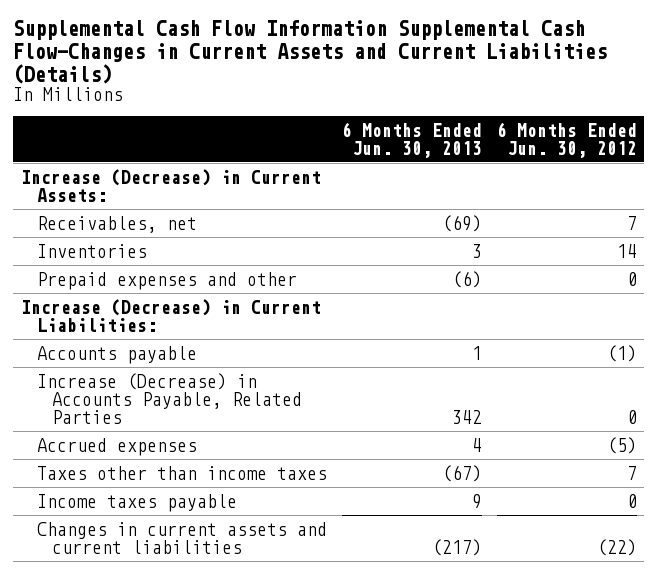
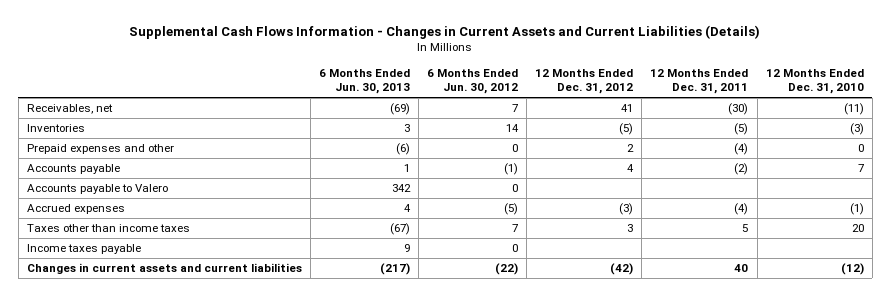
- Supplemental Cash Flow Information Supplemental Cash Flow-Changes in Current Assets and Current Liabilities (Details)
+ Supplemental Cash Flows Information - Changes in Current Assets and Current Liabilities (Details)
- | 6 Months Ended Jun. 30, 2013 | 6 Months Ended Jun. 30, 2012
+ | 6 Months Ended Jun. 30, 2013 | 6 Months Ended Jun. 30, 2012 | 12 Months Ended Dec. 31, 2012 | 12 Months Ended Dec. 31, 2011 | 12 Months Ended Dec. 31, 2010
- Increase (Decrease) in Current Assets:
- Increase (Decrease) in Current Liabilities:
- Increase (Decrease) in Accounts Payable, Related Parties | 342 | 0
+ Accounts payable to Valero | 342 | 0 | | |

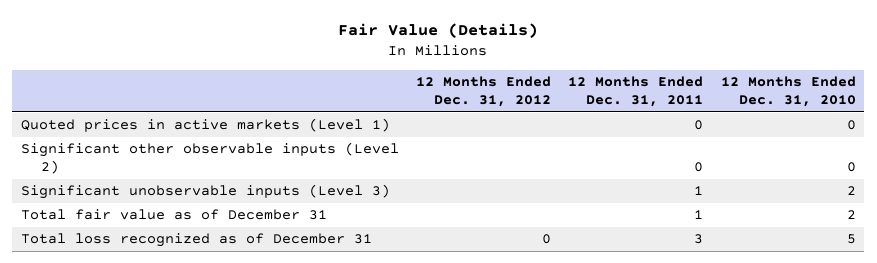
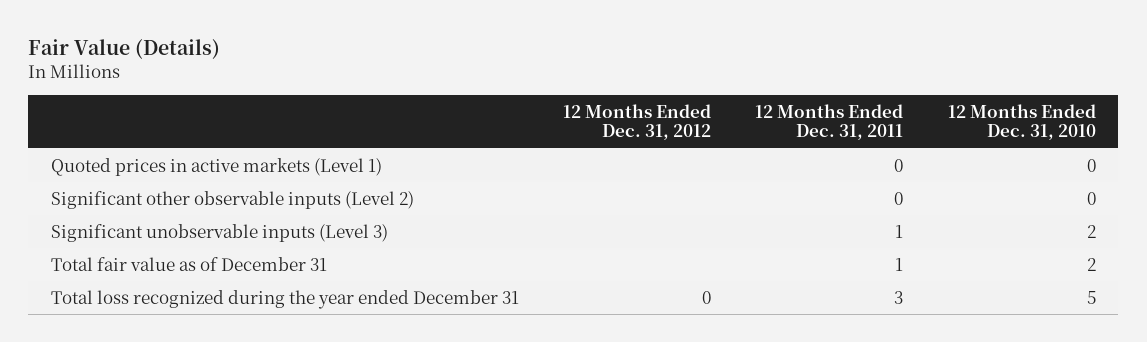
- Total loss recognized as of December 31 | 0 | 3 | 5
+ Total loss recognized during the year ended December 31 | 0 | 3 | 5

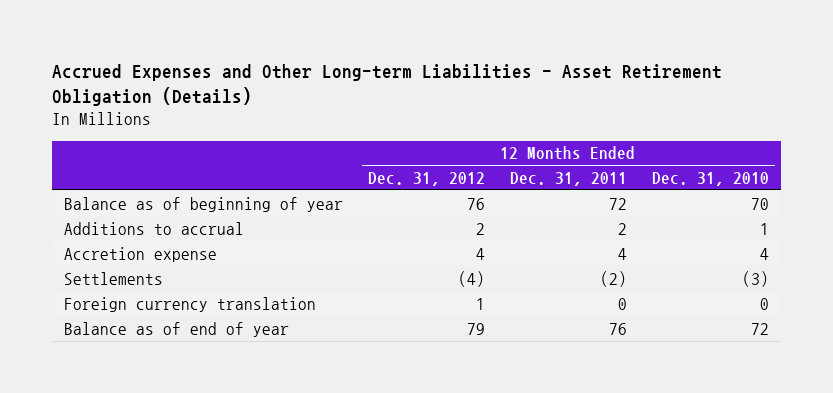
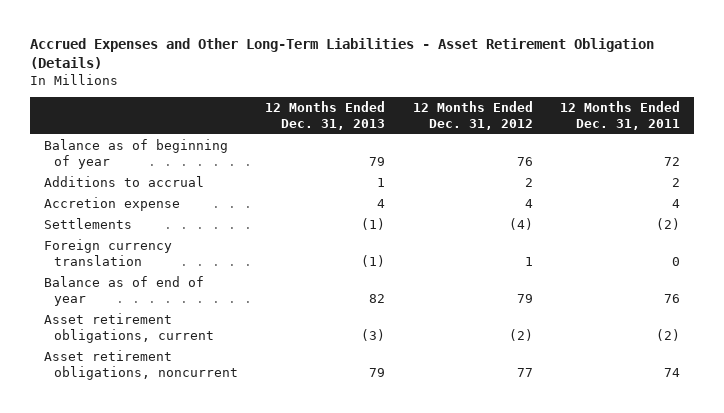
- Accrued Expenses and Other Long-term Liabilities - Asset Retirement Obligation (Details)
+ Accrued Expenses and Other Long-Term Liabilities - Asset Retirement Obligation (Details)
- | 12 Months Ended Dec. 31, 2012 | 12 Months Ended Dec. 31, 2011 | 12 Months Ended Dec. 31, 2010
+ | 12 Months Ended Dec. 31, 2013 | 12 Months Ended Dec. 31, 2012 | 12 Months Ended Dec. 31, 2011
+ Asset retirement obligations, current | (3) | (2) | (2)
+ Asset retirement obligations, noncurrent | 79 | 77 | 74

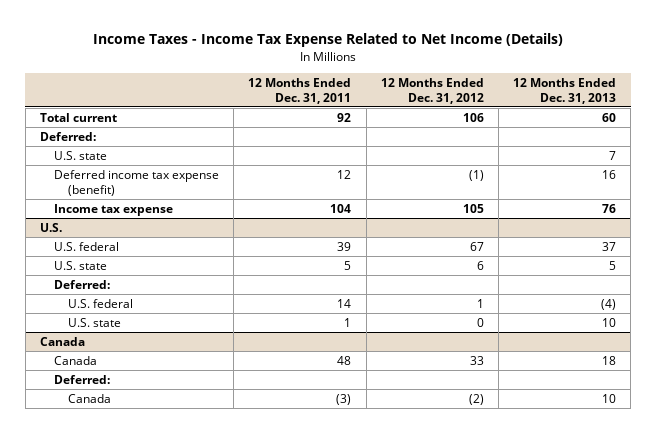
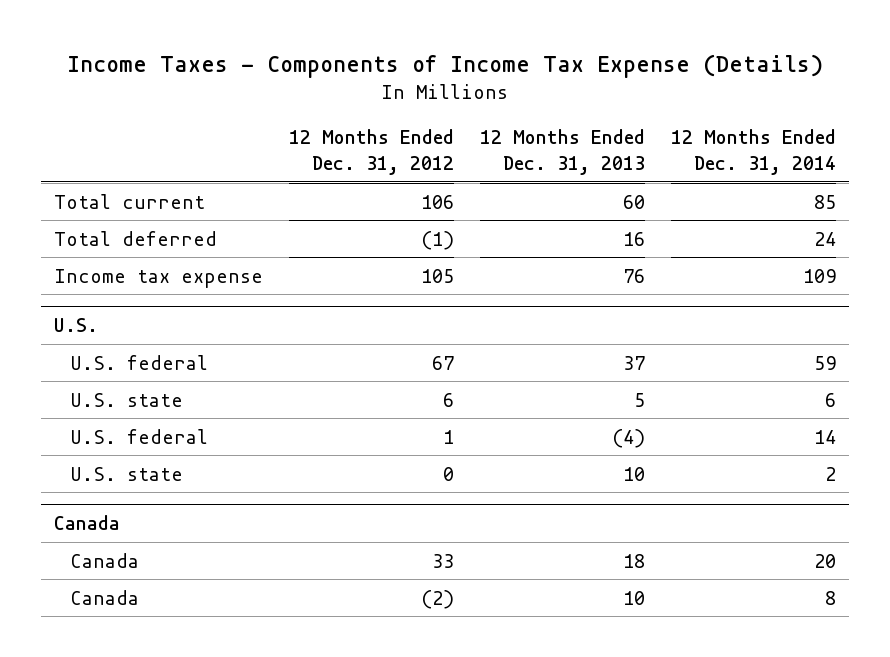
- Income Taxes - Income Tax Expense Related to Net Income (Details)
+ Income Taxes - Components of Income Tax Expense (Details)
- | 12 Months Ended Dec. 31, 2011 | 12 Months Ended Dec. 31, 2012 | 12 Months Ended Dec. 31, 2013
+ | 12 Months Ended Dec. 31, 2012 | 12 Months Ended Dec. 31, 2013 | 12 Months Ended Dec. 31, 2014
- Deferred:
- U.S. state | | | 7
- Deferred income tax expense (benefit) | 12 | (1) | 16
+ Total deferred | (1) | 16 | 24
@ U.S.
- Deferred:
@ Canada
- Deferred:

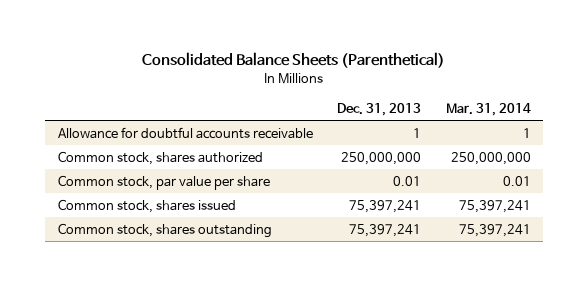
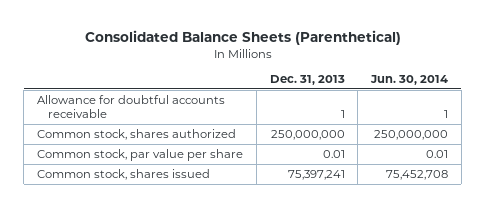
- | Dec. 31, 2013 | Mar. 31, 2014
+ | Dec. 31, 2013 | Jun. 30, 2014
- Common stock, shares outstanding | 75,397,241 | 75,397,241

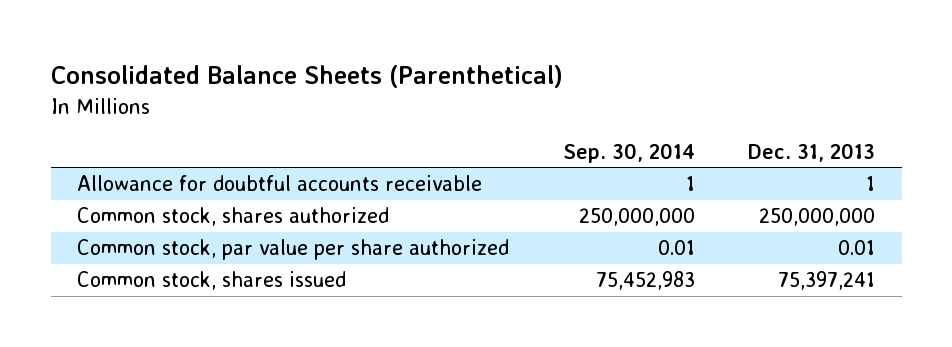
- | Dec. 31, 2013 | Jun. 30, 2014
+ | Sep. 30, 2014 | Dec. 31, 2013
- Common stock, par value per share | 0.01 | 0.01
+ Common stock, par value per share authorized | 0.01 | 0.01

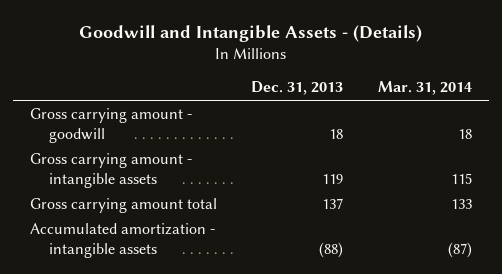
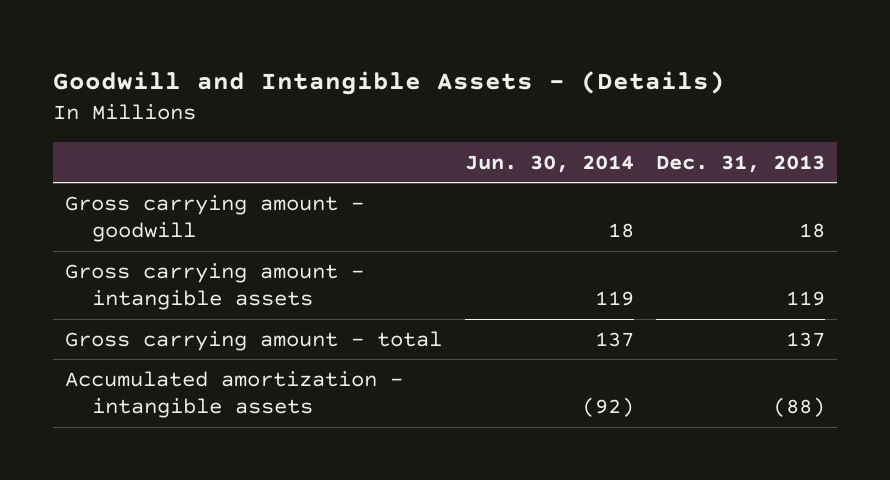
- | Dec. 31, 2013 | Mar. 31, 2014
+ | Jun. 30, 2014 | Dec. 31, 2013
- Gross carrying amount total | 137 | 133
+ Gross carrying amount - total | 137 | 137

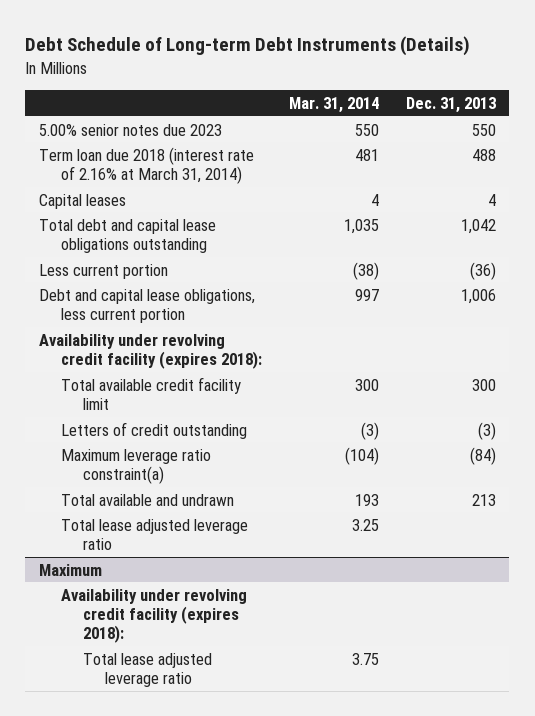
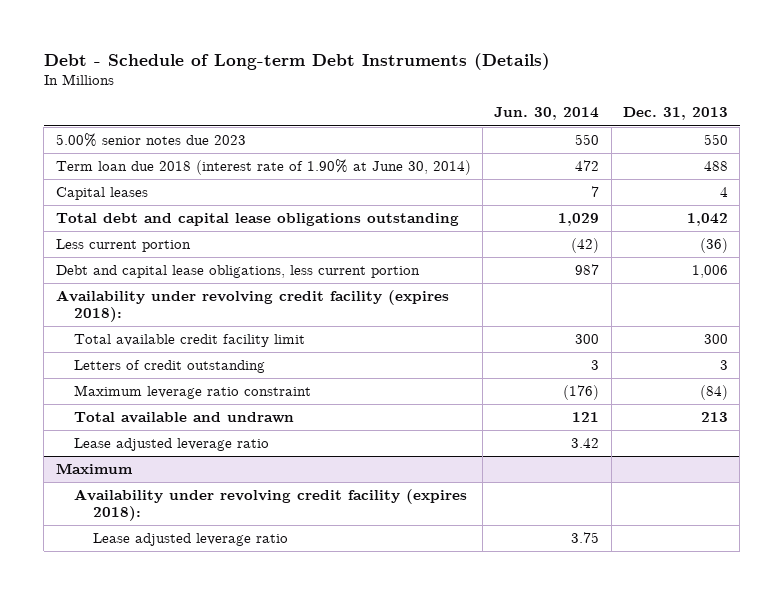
- Debt Schedule of Long-term Debt Instruments (Details)
+ Debt - Schedule of Long-term Debt Instruments (Details)
- | Mar. 31, 2014 | Dec. 31, 2013
+ | Jun. 30, 2014 | Dec. 31, 2013
- Term loan due 2018 (interest rate of 2.16% at March 31, 2014) | 481 | 488
+ Term loan due 2018 (interest rate of 1.90% at June 30, 2014) | 472 | 488
- Letters of credit outstanding | (3) | (3)
- Maximum leverage ratio constraint(a) | (104) | (84)
+ Letters of credit outstanding | 3 | 3
+ Maximum leverage ratio constraint | (176) | (84)
- Total lease adjusted leverage ratio | 3.25 |
+ Lease adjusted leverage ratio | 3.42 |
@ Maximum
- Total lease adjusted leverage ratio | 3.75 |
+ Lease adjusted leverage ratio | 3.75 |

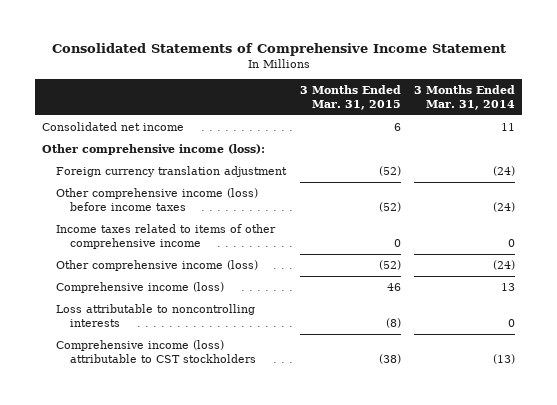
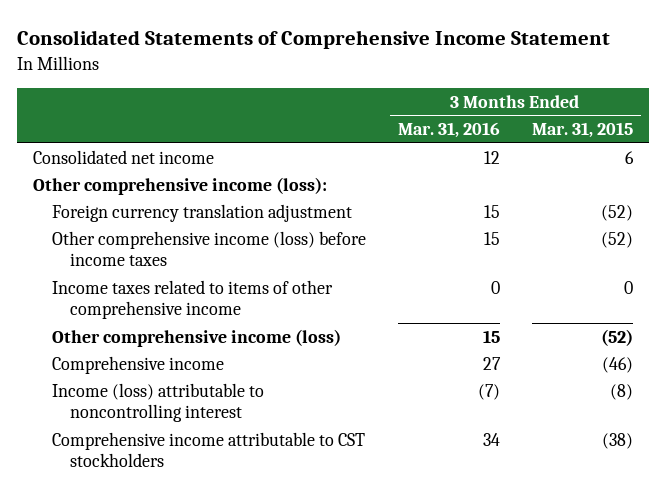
- | 3 Months Ended Mar. 31, 2015 | 3 Months Ended Mar. 31, 2014
+ | 3 Months Ended Mar. 31, 2016 | 3 Months Ended Mar. 31, 2015
- Comprehensive income (loss) | 46 | 13
- Loss attributable to noncontrolling interests | (8) | 0
- Comprehensive income (loss) attributable to CST stockholders | (38) | (13)
+ Comprehensive income | 27 | (46)
+ Income (loss) attributable to noncontrolling interest | (7) | (8)
+ Comprehensive income attributable to CST stockholders | 34 | (38)

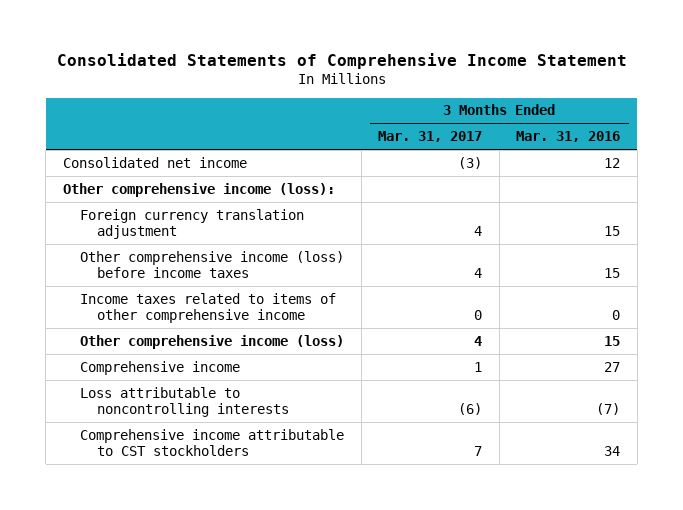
- | 3 Months Ended Mar. 31, 2016 | 3 Months Ended Mar. 31, 2015
+ | 3 Months Ended Mar. 31, 2017 | 3 Months Ended Mar. 31, 2016
- Income (loss) attributable to noncontrolling interest | (7) | (8)
+ Loss attributable to noncontrolling interests | (6) | (7)

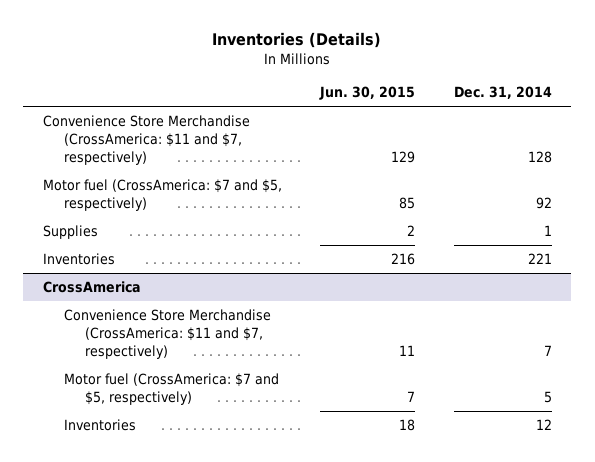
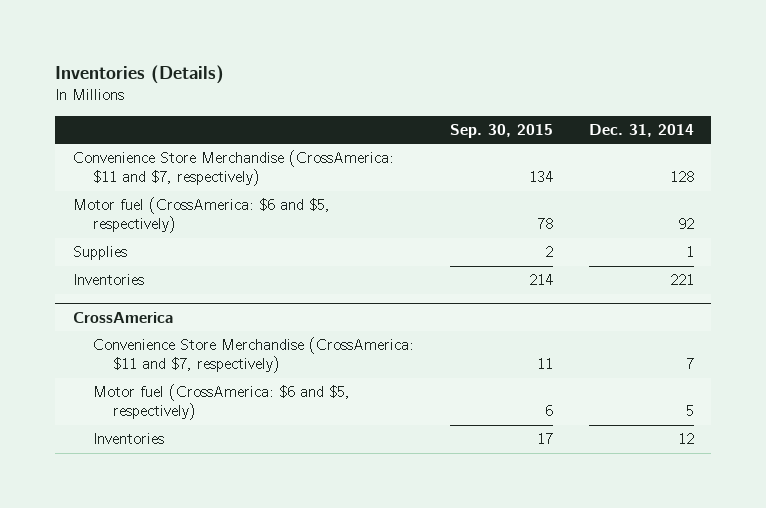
- | Jun. 30, 2015 | Dec. 31, 2014
+ | Sep. 30, 2015 | Dec. 31, 2014
- Motor fuel (CrossAmerica: $7 and $5, respectively) | 85 | 92
+ Motor fuel (CrossAmerica: $6 and $5, respectively) | 78 | 92
@ CrossAmerica
- Motor fuel (CrossAmerica: $7 and $5, respectively) | 7 | 5
+ Motor fuel (CrossAmerica: $6 and $5, respectively) | 6 | 5

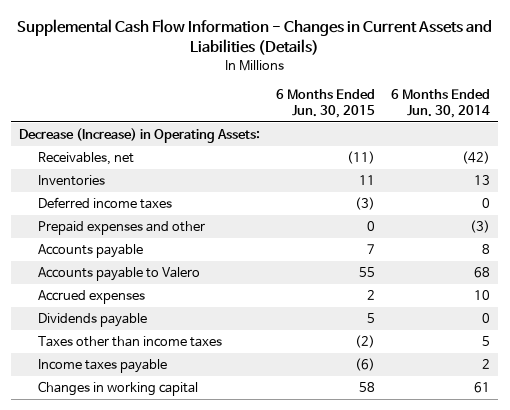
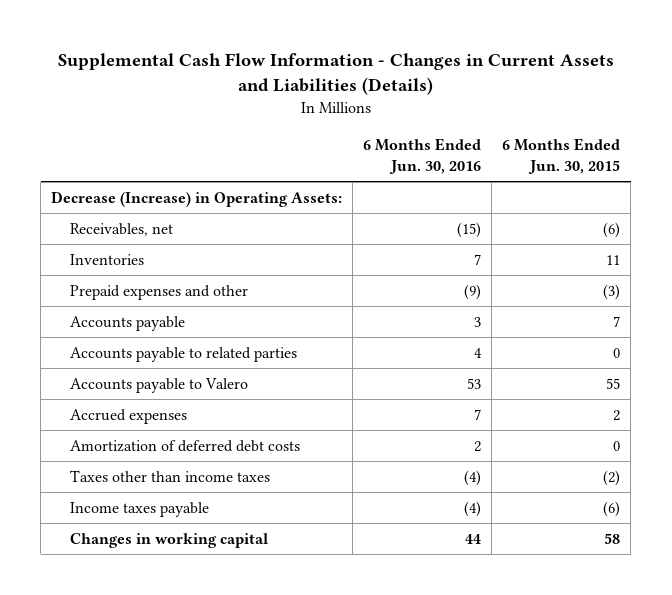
- | 6 Months Ended Jun. 30, 2015 | 6 Months Ended Jun. 30, 2014
+ | 6 Months Ended Jun. 30, 2016 | 6 Months Ended Jun. 30, 2015
- Receivables, net | (11) | (42)
+ Receivables, net | (15) | (6)
- Deferred income taxes | (3) | 0
- Prepaid expenses and other | 0 | (3)
+ Prepaid expenses and other | (9) | (3)
+ Accounts payable to related parties | 4 | 0
- Dividends payable | 5 | 0
+ Amortization of deferred debt costs | 2 | 0

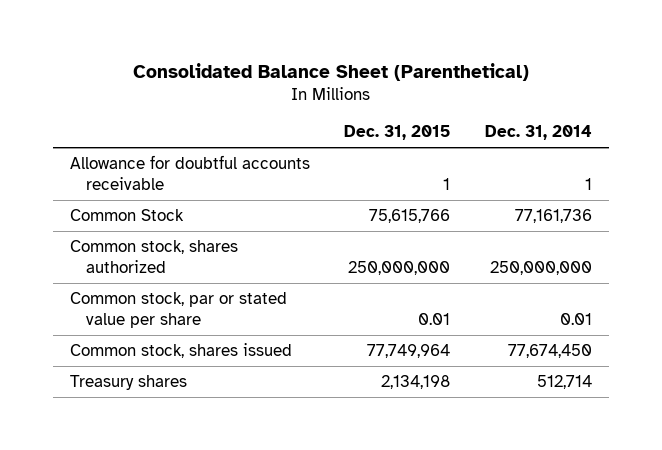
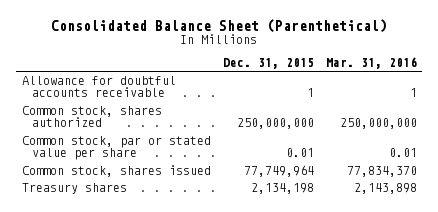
- | Dec. 31, 2015 | Dec. 31, 2014
+ | Dec. 31, 2015 | Mar. 31, 2016
- Common Stock | 75,615,766 | 77,161,736

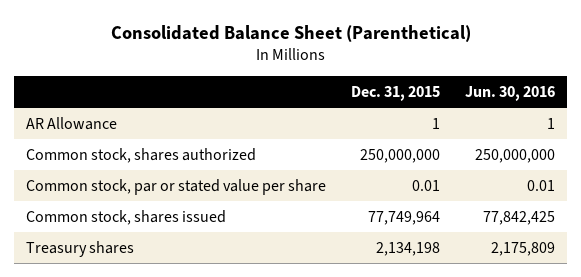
- | Dec. 31, 2015 | Mar. 31, 2016
+ | Dec. 31, 2015 | Jun. 30, 2016
- Allowance for doubtful accounts receivable | 1 | 1
+ AR Allowance | 1 | 1

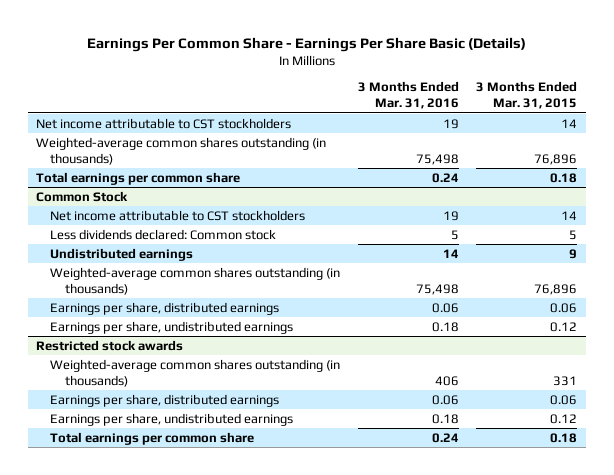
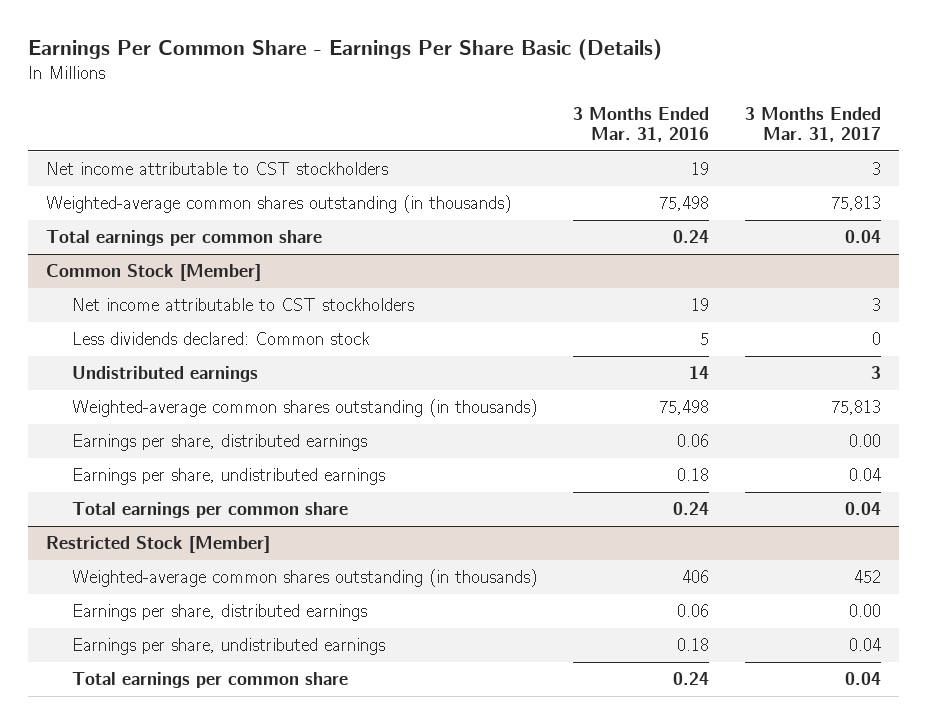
- | 3 Months Ended Mar. 31, 2016 | 3 Months Ended Mar. 31, 2015
+ | 3 Months Ended Mar. 31, 2016 | 3 Months Ended Mar. 31, 2017
- Common Stock
+ Common Stock [Member]
- Restricted stock awards
+ Total earnings per common share | 0.24 | 0.04
+ Restricted Stock [Member]

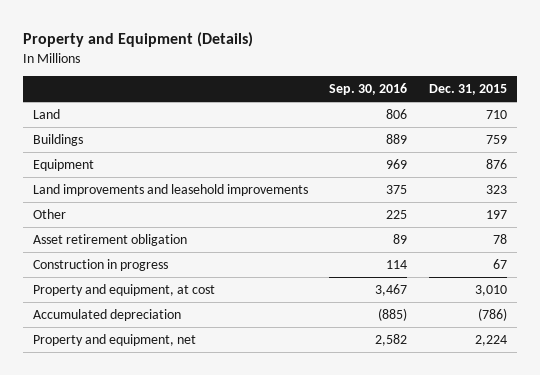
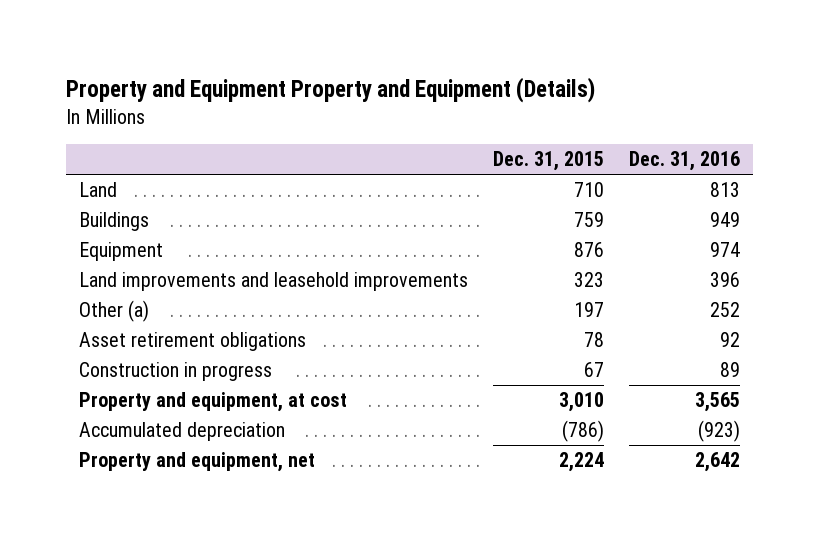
- Property and Equipment (Details)
+ Property and Equipment Property and Equipment (Details)
- | Sep. 30, 2016 | Dec. 31, 2015
+ | Dec. 31, 2015 | Dec. 31, 2016
- Other | 225 | 197
- Asset retirement obligation | 89 | 78
+ Other (a) | 197 | 252
+ Asset retirement obligations | 78 | 92

